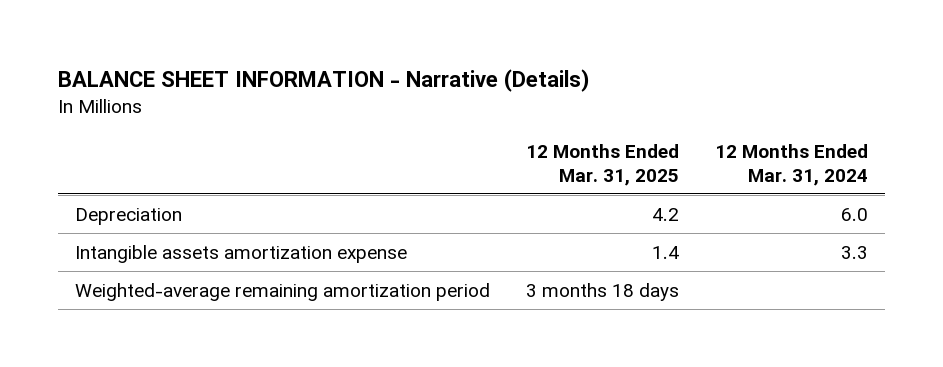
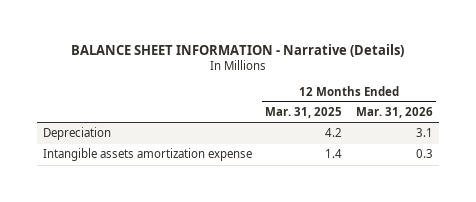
- | 12 Months Ended Mar. 31, 2025 | 12 Months Ended Mar. 31, 2024
+ | 12 Months Ended Mar. 31, 2025 | 12 Months Ended Mar. 31, 2026
- Weighted-average remaining amortization period | 3 months 18 days |

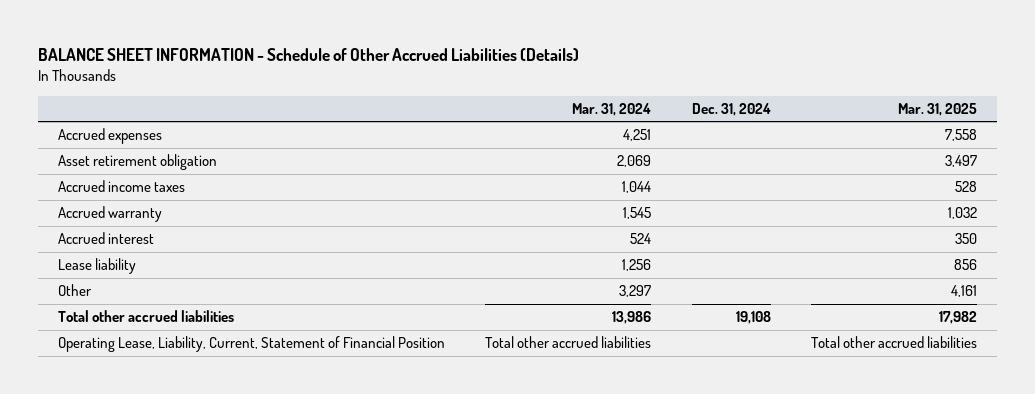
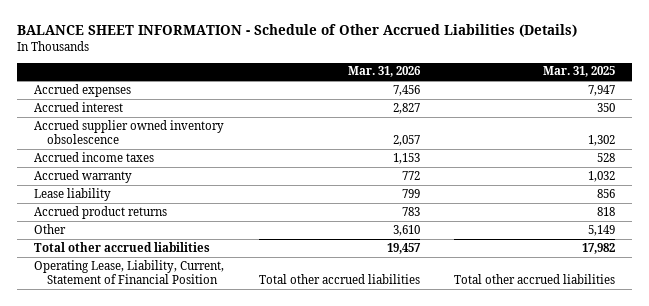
- | Mar. 31, 2024 | Dec. 31, 2024 | Mar. 31, 2025
+ | Mar. 31, 2026 | Mar. 31, 2025
- Accrued expenses | 4,251 | | 7,558
- Asset retirement obligation | 2,069 | | 3,497
+ Accrued expenses | 7,456 | 7,947
moved up: Accrued interest | 2,827 | 350
+ Accrued supplier owned inventory obsolescence | 2,057 | 1,302
- Other | 3,297 | | 4,161
+ Accrued product returns | 783 | 818
+ Other | 3,610 | 5,149

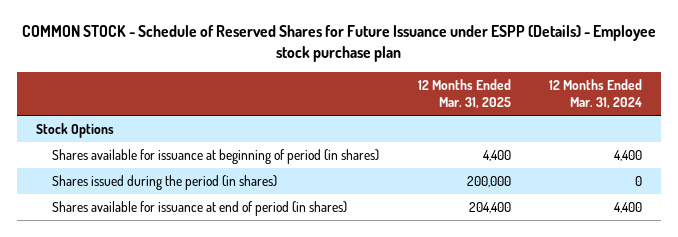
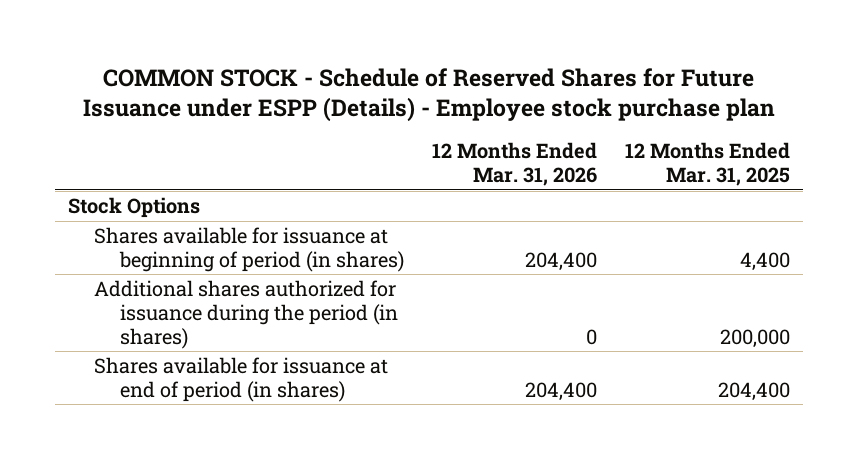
- | 12 Months Ended Mar. 31, 2025 | 12 Months Ended Mar. 31, 2024
+ | 12 Months Ended Mar. 31, 2026 | 12 Months Ended Mar. 31, 2025
- Shares issued during the period (in shares) | 200,000 | 0
+ Additional shares authorized for issuance during the period (in shares) | 0 | 200,000

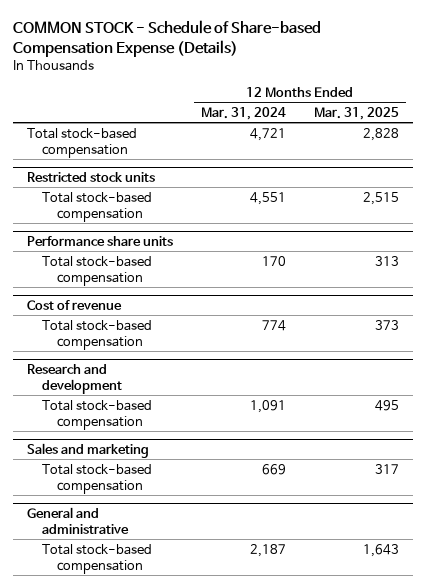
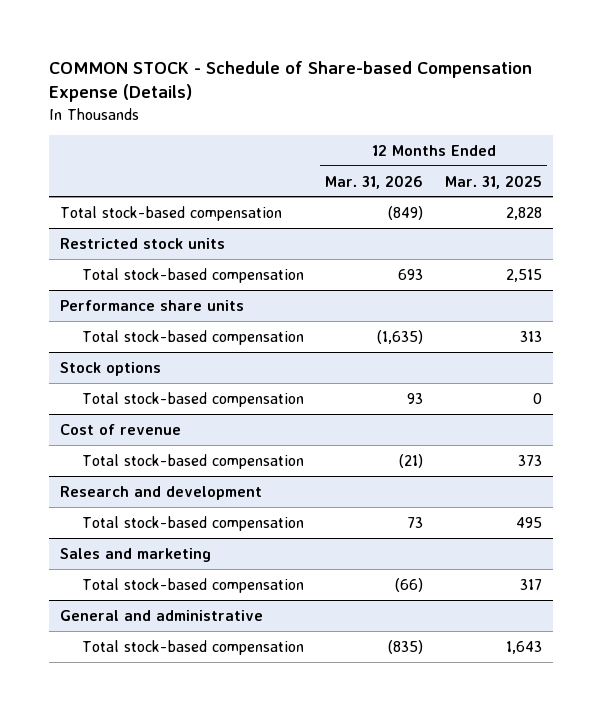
- | 12 Months Ended Mar. 31, 2024 | 12 Months Ended Mar. 31, 2025
+ | 12 Months Ended Mar. 31, 2026 | 12 Months Ended Mar. 31, 2025
+ Stock options
+ Total stock-based compensation | 93 | 0

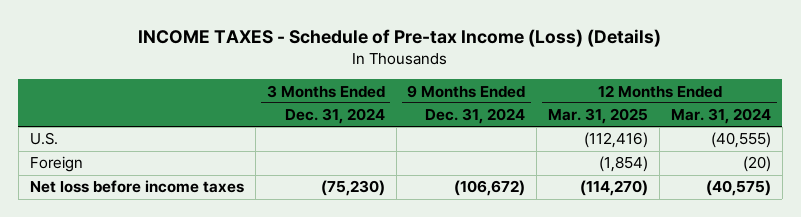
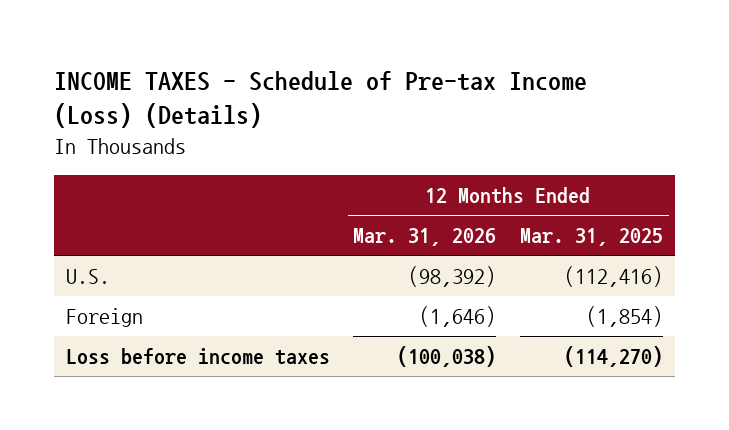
- | 3 Months Ended Dec. 31, 2024 | 9 Months Ended Dec. 31, 2024 | 12 Months Ended Mar. 31, 2025 | 12 Months Ended Mar. 31, 2024
+ | 12 Months Ended Mar. 31, 2026 | 12 Months Ended Mar. 31, 2025
- Net loss before income taxes | (75,230) | (106,672) | (114,270) | (40,575)
+ Loss before income taxes | (100,038) | (114,270)

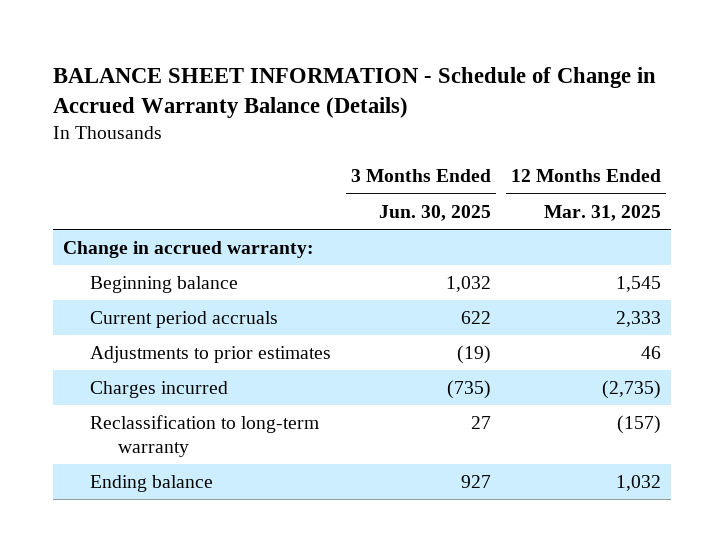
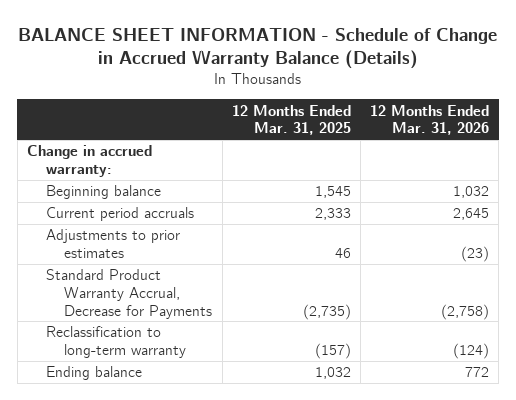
- | 3 Months Ended Jun. 30, 2025 | 12 Months Ended Mar. 31, 2025
+ | 12 Months Ended Mar. 31, 2025 | 12 Months Ended Mar. 31, 2026
- Charges incurred | (735) | (2,735)
+ Standard Product Warranty Accrual, Decrease for Payments | (2,735) | (2,758)

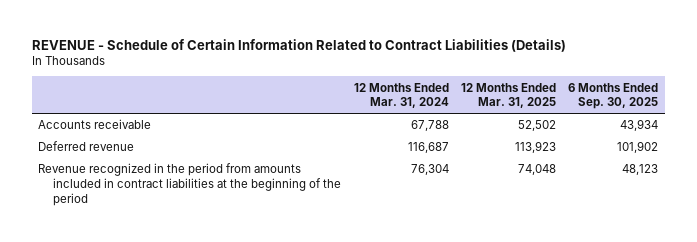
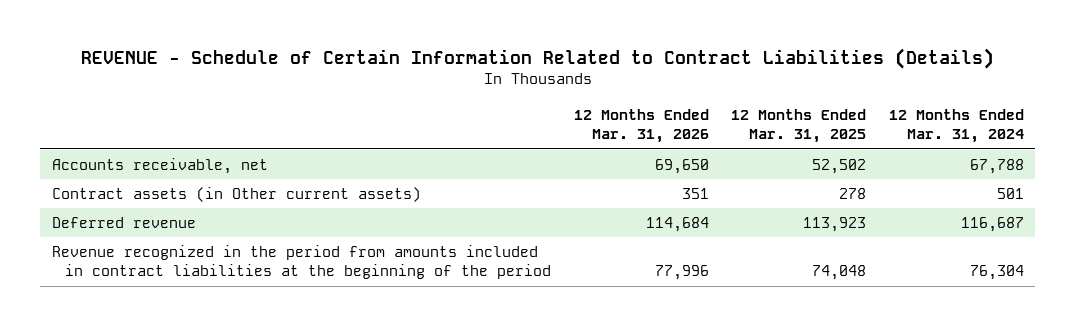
- | 12 Months Ended Mar. 31, 2024 | 12 Months Ended Mar. 31, 2025 | 6 Months Ended Sep. 30, 2025
+ | 12 Months Ended Mar. 31, 2026 | 12 Months Ended Mar. 31, 2025 | 12 Months Ended Mar. 31, 2024
- Accounts receivable | 67,788 | 52,502 | 43,934
+ Accounts receivable, net | 69,650 | 52,502 | 67,788
+ Contract assets (in Other current assets) | 351 | 278 | 501

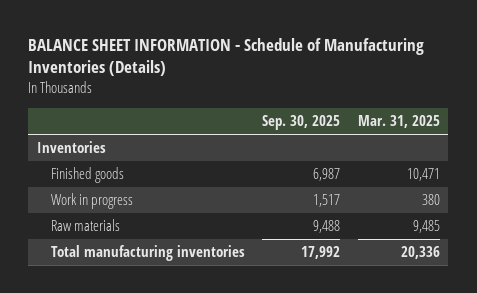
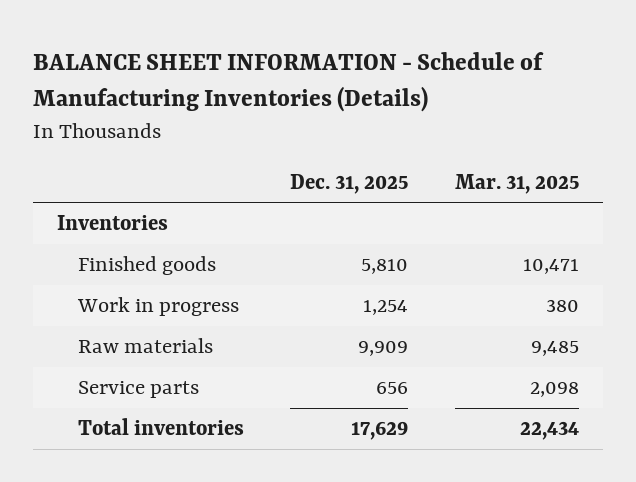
- | Sep. 30, 2025 | Mar. 31, 2025
+ | Dec. 31, 2025 | Mar. 31, 2025
- Total manufacturing inventories | 17,992 | 20,336
+ Service parts | 656 | 2,098
+ Total inventories | 17,629 | 22,434

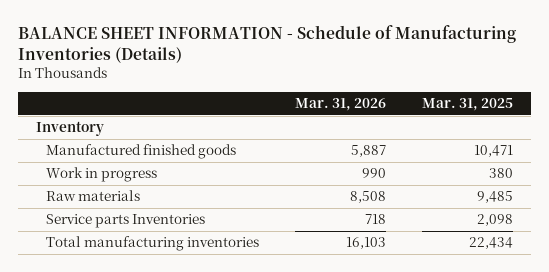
- | Dec. 31, 2025 | Mar. 31, 2025
+ | Mar. 31, 2026 | Mar. 31, 2025
- Inventories
- Finished goods | 5,810 | 10,471
+ Inventory
+ Manufactured finished goods | 5,887 | 10,471
- Service parts | 656 | 2,098
- Total inventories | 17,629 | 22,434
+ Service parts Inventories | 718 | 2,098
+ Total manufacturing inventories | 16,103 | 22,434

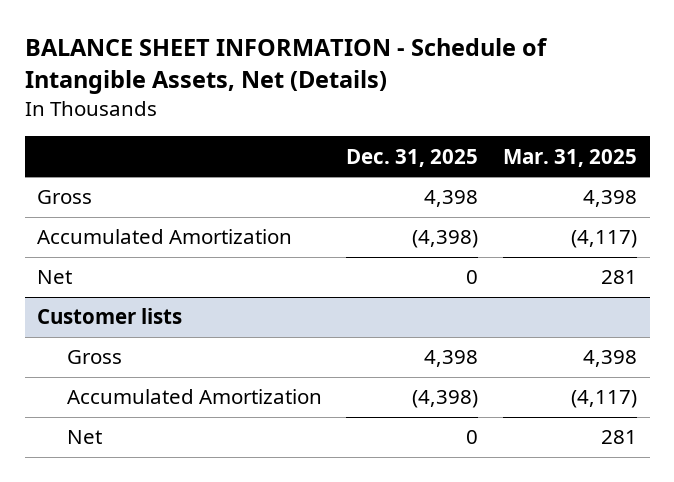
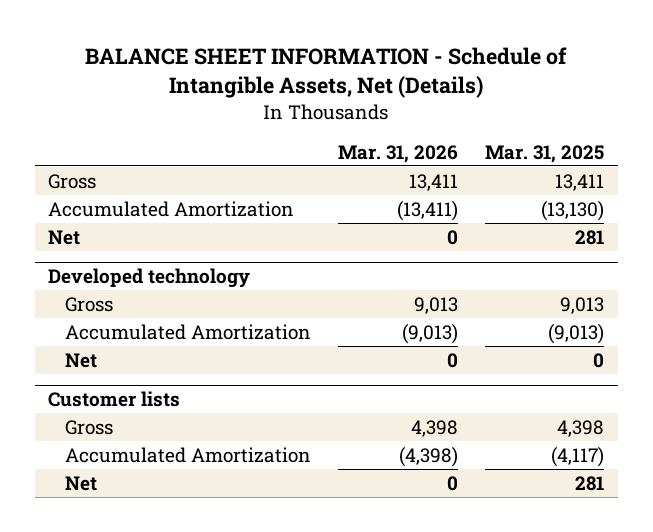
- | Dec. 31, 2025 | Mar. 31, 2025
+ | Mar. 31, 2026 | Mar. 31, 2025
- Gross | 4,398 | 4,398
- Accumulated Amortization | (4,398) | (4,117)
+ Gross | 13,411 | 13,411
+ Accumulated Amortization | (13,411) | (13,130)
+ Developed technology
+ Gross | 9,013 | 9,013
+ Accumulated Amortization | (9,013) | (9,013)
+ Net | 0 | 0

